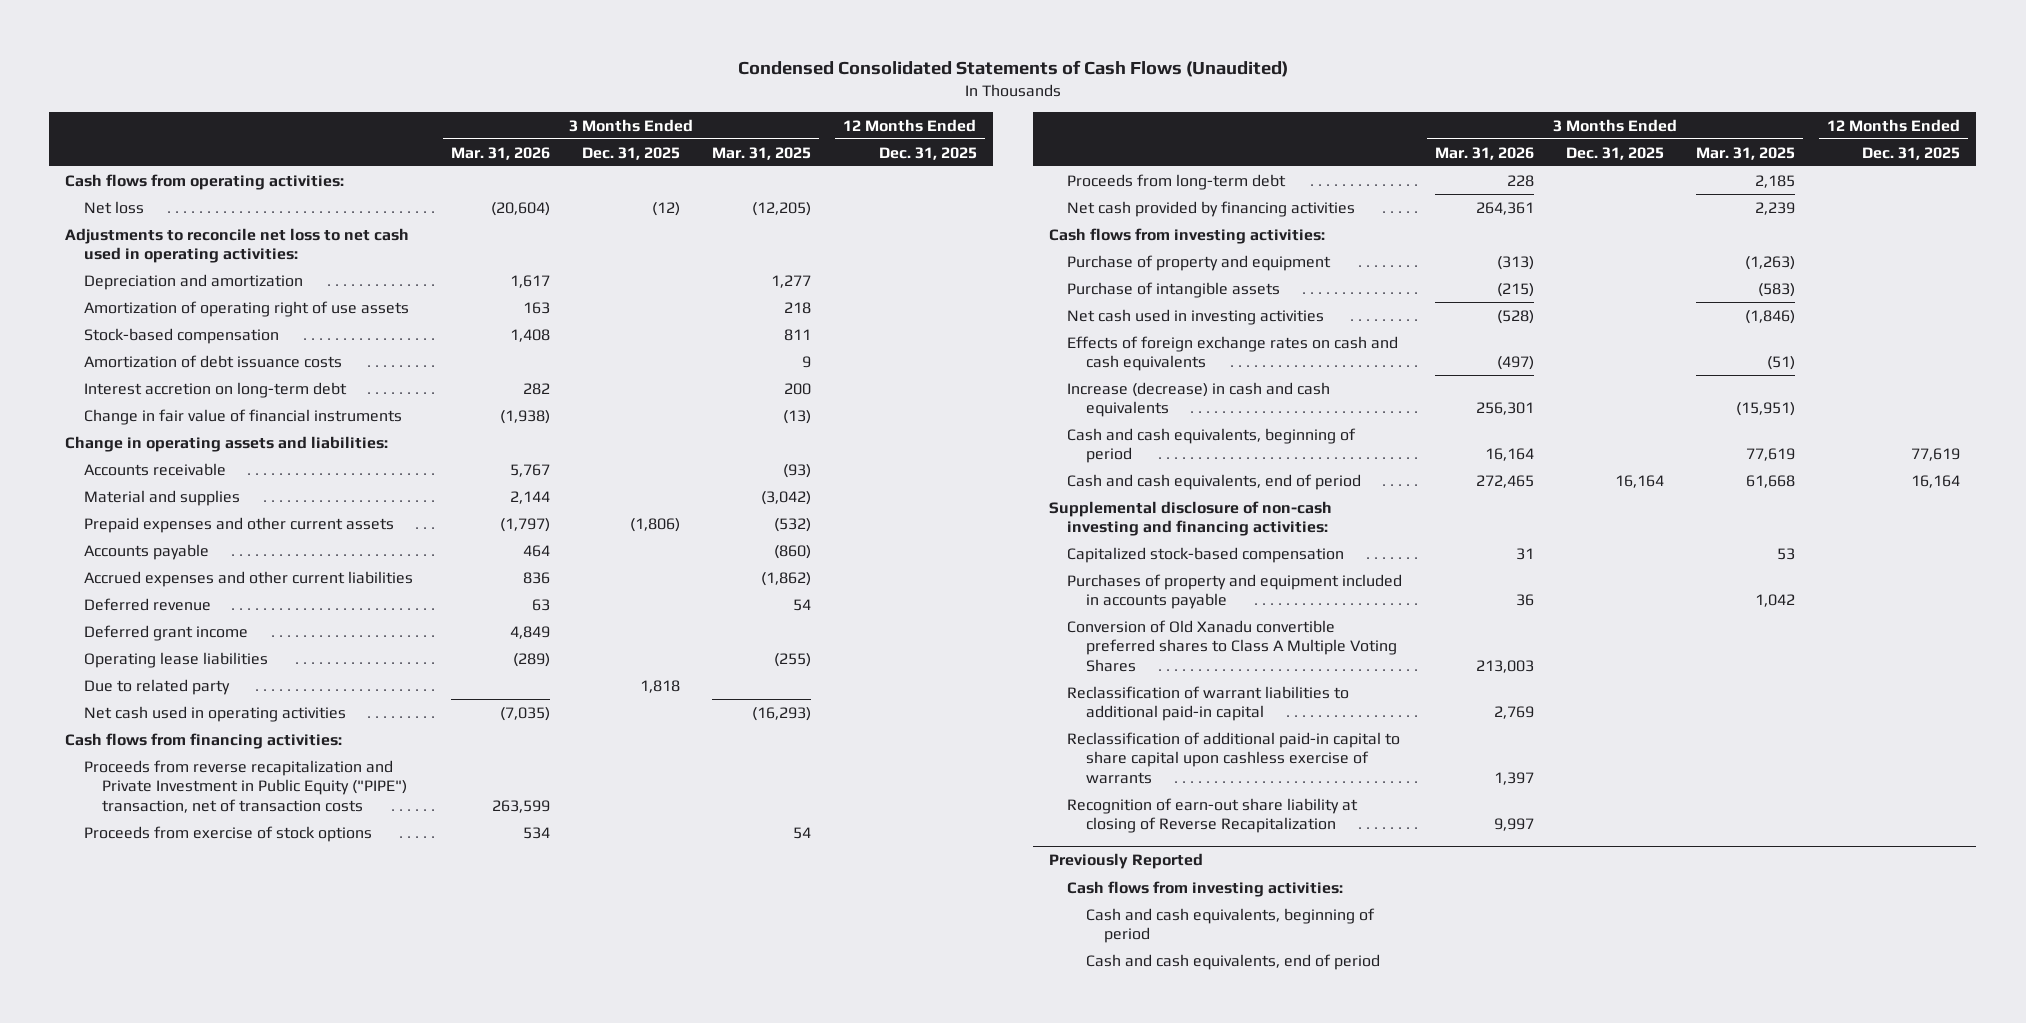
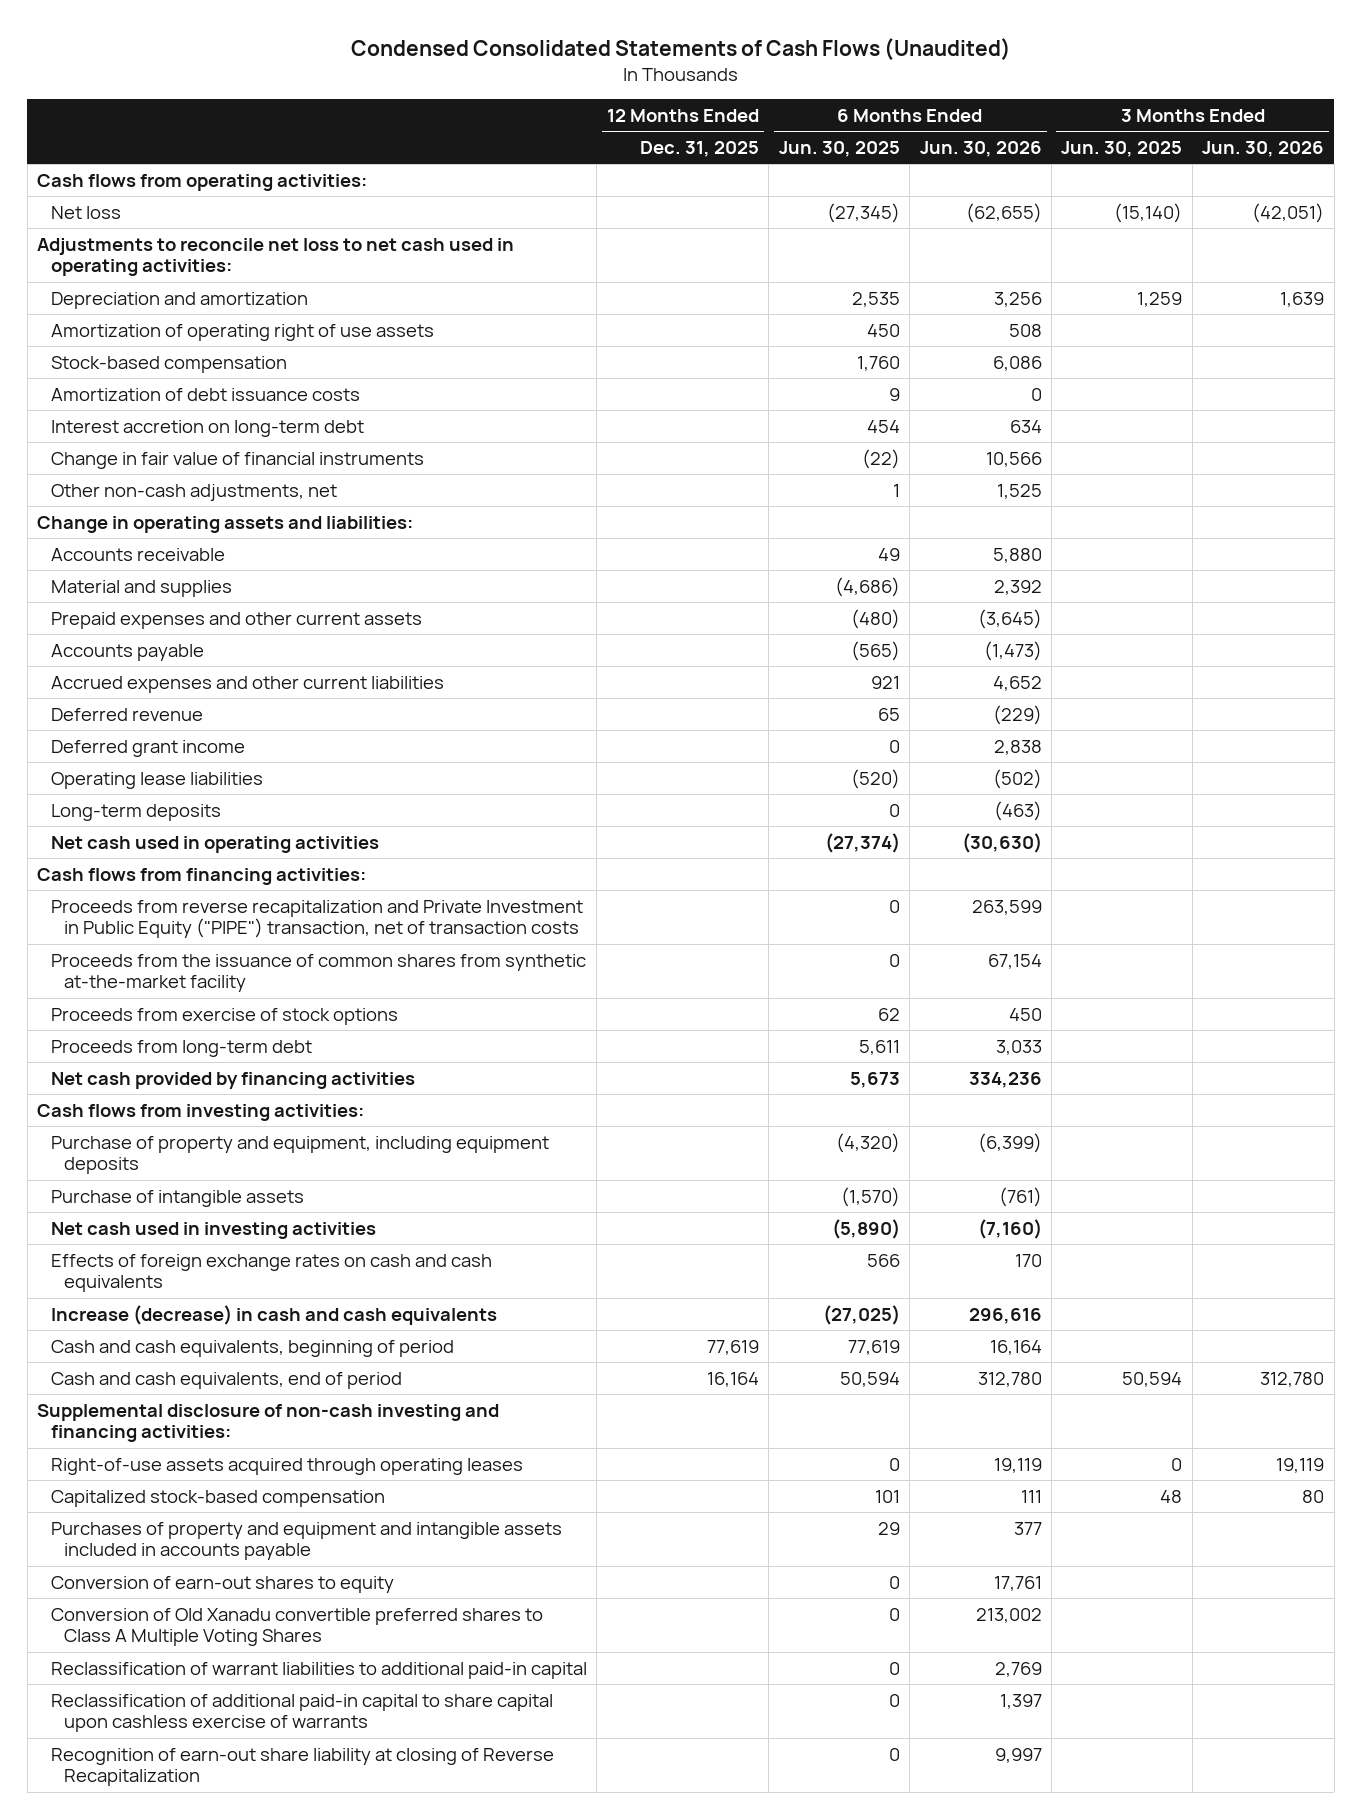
- | 3 Months Ended Mar. 31, 2026 | 3 Months Ended Dec. 31, 2025 | 3 Months Ended Mar. 31, 2025 | 12 Months Ended Dec. 31, 2025
+ | 12 Months Ended Dec. 31, 2025 | 6 Months Ended Jun. 30, 2025 | 6 Months Ended Jun. 30, 2026 | 3 Months Ended Jun. 30, 2025 | 3 Months Ended Jun. 30, 2026
+ Other non-cash adjustments, net | | 1 | 1,525 | |
- Due to related party | | 1,818 | |
+ Long-term deposits | | 0 | (463) | |
+ Proceeds from the issuance of common shares from synthetic at-the-market facility | | 0 | 67,154 | |
- Purchase of property and equipment | (313) | | (1,263) |
+ Purchase of property and equipment, including equipment deposits | | (4,320) | (6,399) | |
+ Right-of-use assets acquired through operating leases | | 0 | 19,119 | 0 | 19,119
- Purchases of property and equipment included in accounts payable | 36 | | 1,042 |
+ Purchases of property and equipment and intangible assets included in accounts payable | | 29 | 377 | |
+ Conversion of earn-out shares to equity | | 0 | 17,761 | |
- Previously Reported
- Cash flows from investing activities:
- Cash and cash equivalents, beginning of period
- Cash and cash equivalents, end of period

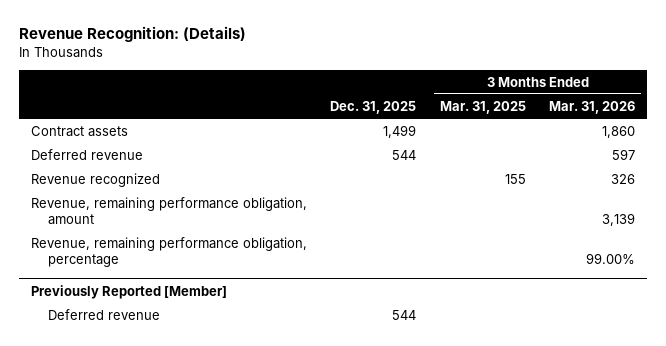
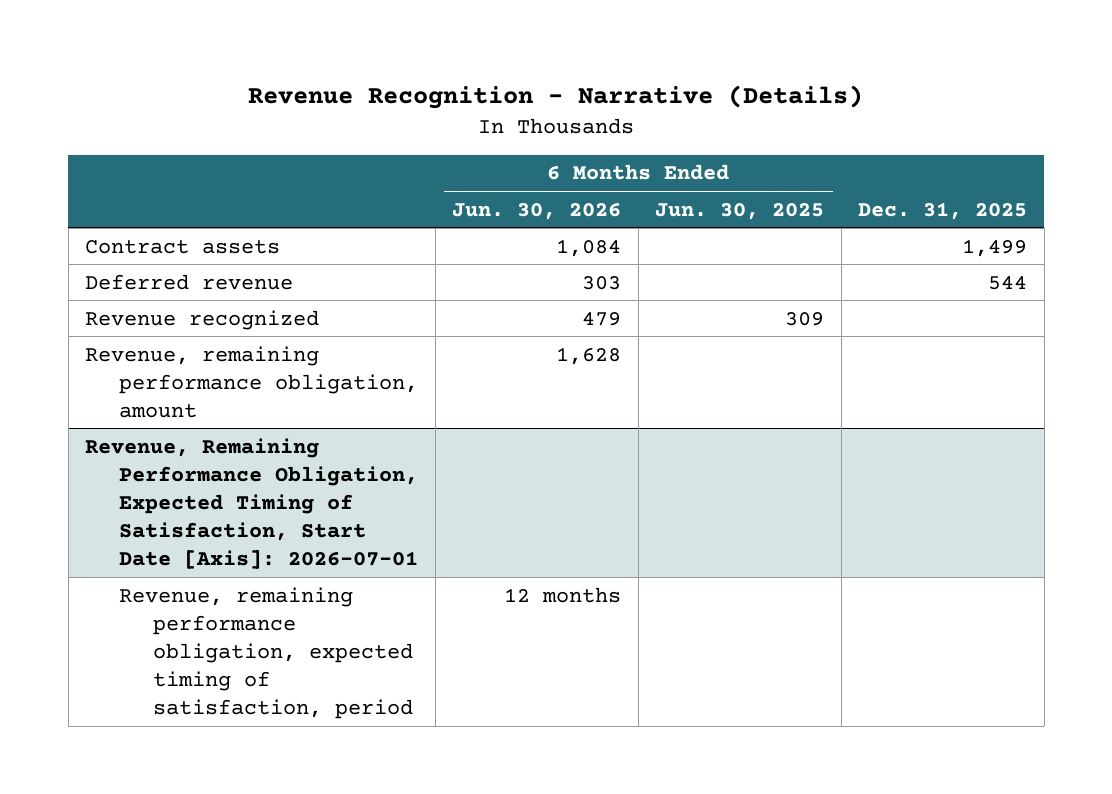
- Revenue Recognition: (Details)
+ Revenue Recognition - Narrative (Details)
- | Dec. 31, 2025 | 3 Months Ended Mar. 31, 2025 | 3 Months Ended Mar. 31, 2026
+ | 6 Months Ended Jun. 30, 2026 | 6 Months Ended Jun. 30, 2025 | Dec. 31, 2025
- Revenue, remaining performance obligation, percentage | | | 99.00%
- Previously Reported [Member]
- Deferred revenue | 544 | |
+ Revenue, Remaining Performance Obligation, Expected Timing of Satisfaction, Start Date [Axis]: 2026-07-01
+ Revenue, remaining performance obligation, expected timing of satisfaction, period | 12 months | |

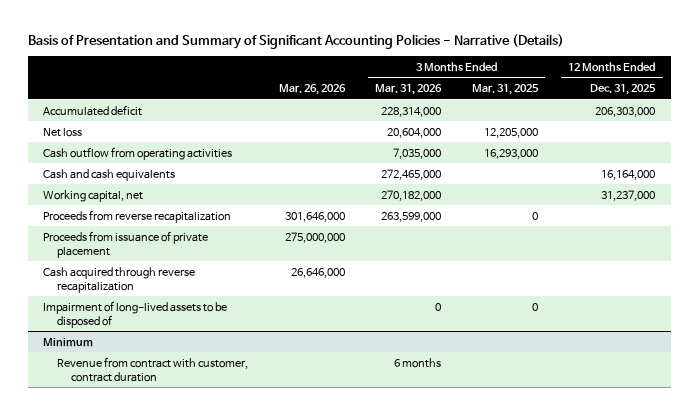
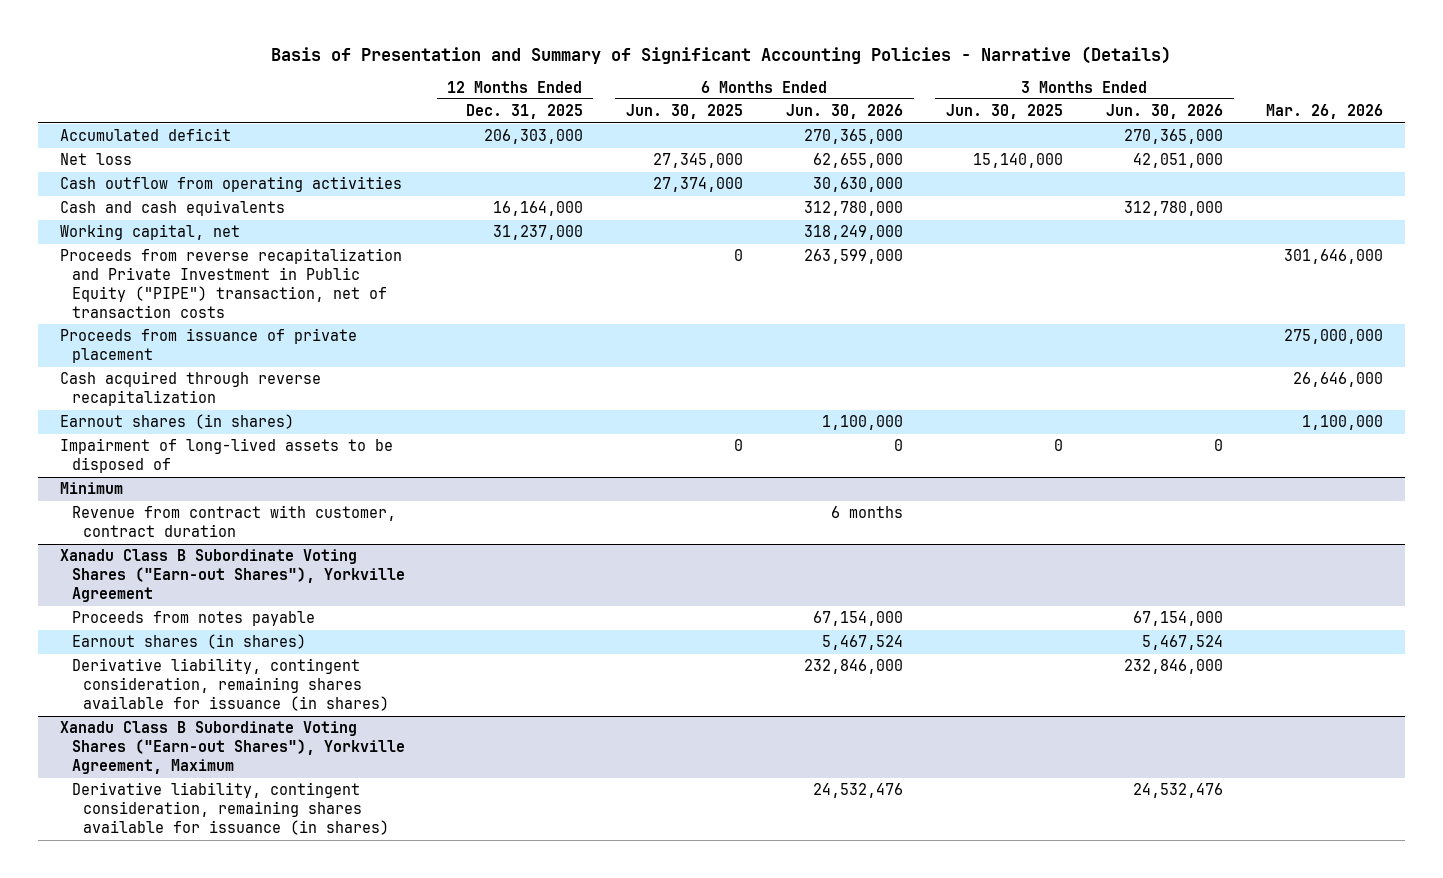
- | Mar. 26, 2026 | 3 Months Ended Mar. 31, 2026 | 3 Months Ended Mar. 31, 2025 | 12 Months Ended Dec. 31, 2025
+ | 12 Months Ended Dec. 31, 2025 | 6 Months Ended Jun. 30, 2025 | 6 Months Ended Jun. 30, 2026 | 3 Months Ended Jun. 30, 2025 | 3 Months Ended Jun. 30, 2026 | Mar. 26, 2026
- Proceeds from reverse recapitalization | 301,646,000 | 263,599,000 | 0 |
+ Proceeds from reverse recapitalization and Private Investment in Public Equity ("PIPE") transaction, net of transaction costs | | 0 | 263,599,000 | | | 301,646,000
+ Earnout shares (in shares) | | | 1,100,000 | | | 1,100,000
+ Xanadu Class B Subordinate Voting Shares ("Earn-out Shares"), Yorkville Agreement
+ Proceeds from notes payable | | | 67,154,000 | | 67,154,000 |
+ Earnout shares (in shares) | | | 5,467,524 | | 5,467,524 |
+ Derivative liability, contingent consideration, remaining shares available for issuance (in shares) | | | 232,846,000 | | 232,846,000 |
+ Xanadu Class B Subordinate Voting Shares ("Earn-out Shares"), Yorkville Agreement, Maximum
+ Derivative liability, contingent consideration, remaining shares available for issuance (in shares) | | | 24,532,476 | | 24,532,476 |

